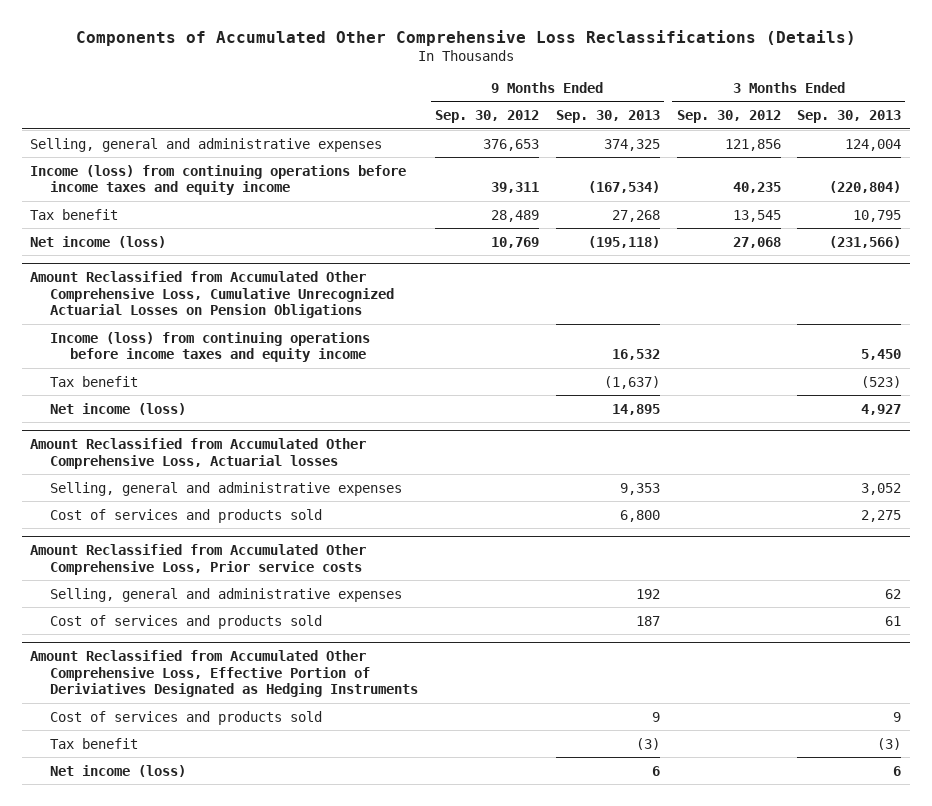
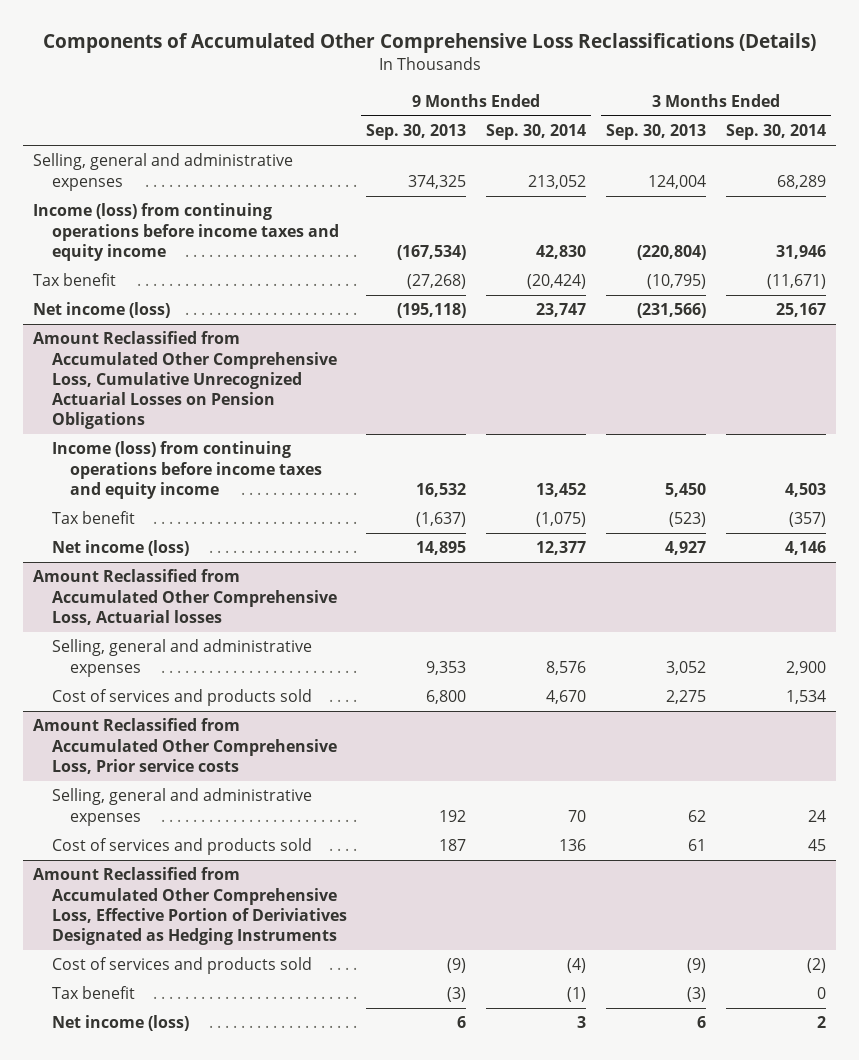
- | 9 Months Ended Sep. 30, 2012 | 9 Months Ended Sep. 30, 2013 | 3 Months Ended Sep. 30, 2012 | 3 Months Ended Sep. 30, 2013
+ | 9 Months Ended Sep. 30, 2013 | 9 Months Ended Sep. 30, 2014 | 3 Months Ended Sep. 30, 2013 | 3 Months Ended Sep. 30, 2014
- Tax benefit | 28,489 | 27,268 | 13,545 | 10,795
+ Tax benefit | (27,268) | (20,424) | (10,795) | (11,671)
@ Amount Reclassified from Accumulated Other Comprehensive Loss, Effective Portion of Deriviatives Designated as Hedging Instruments
- Cost of services and products sold | | 9 | | 9
+ Cost of services and products sold | (9) | (4) | (9) | (2)

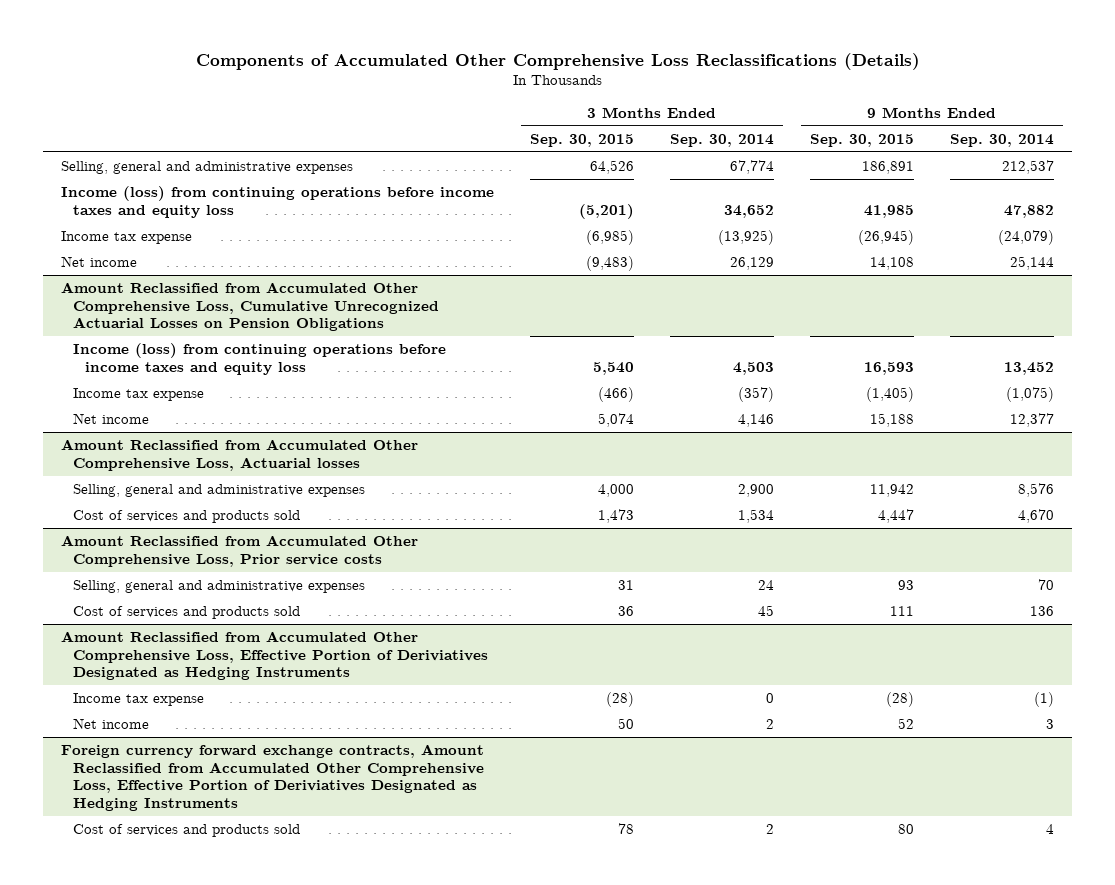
- | 9 Months Ended Sep. 30, 2013 | 9 Months Ended Sep. 30, 2014 | 3 Months Ended Sep. 30, 2013 | 3 Months Ended Sep. 30, 2014
+ | 3 Months Ended Sep. 30, 2015 | 3 Months Ended Sep. 30, 2014 | 9 Months Ended Sep. 30, 2015 | 9 Months Ended Sep. 30, 2014
- Selling, general and administrative expenses | 374,325 | 213,052 | 124,004 | 68,289
- Income (loss) from continuing operations before income taxes and equity income | (167,534) | 42,830 | (220,804) | 31,946
- Tax benefit | (27,268) | (20,424) | (10,795) | (11,671)
- Net income (loss) | (195,118) | 23,747 | (231,566) | 25,167
+ Selling, general and administrative expenses | 64,526 | 67,774 | 186,891 | 212,537
+ Income (loss) from continuing operations before income taxes and equity loss | (5,201) | 34,652 | 41,985 | 47,882
+ Income tax expense | (6,985) | (13,925) | (26,945) | (24,079)
+ Net income | (9,483) | 26,129 | 14,108 | 25,144
@ Amount Reclassified from Accumulated Other Comprehensive Loss, Cumulative Unrecognized Actuarial Losses on Pension Obligations
- Income (loss) from continuing operations before income taxes and equity income | 16,532 | 13,452 | 5,450 | 4,503
- Tax benefit | (1,637) | (1,075) | (523) | (357)
- Net income (loss) | 14,895 | 12,377 | 4,927 | 4,146
+ Income (loss) from continuing operations before income taxes and equity loss | 5,540 | 4,503 | 16,593 | 13,452
+ Income tax expense | (466) | (357) | (1,405) | (1,075)
+ Net income | 5,074 | 4,146 | 15,188 | 12,377
@ Amount Reclassified from Accumulated Other Comprehensive Loss, Effective Portion of Deriviatives Designated as Hedging Instruments
- Cost of services and products sold | (9) | (4) | (9) | (2)
- Tax benefit | (3) | (1) | (3) | 0
- Net income (loss) | 6 | 3 | 6 | 2
+ Income tax expense | (28) | 0 | (28) | (1)
+ Net income | 50 | 2 | 52 | 3
+ Foreign currency forward exchange contracts, Amount Reclassified from Accumulated Other Comprehensive Loss, Effective Portion of Deriviatives Designated as Hedging Instruments
+ Cost of services and products sold | 78 | 2 | 80 | 4

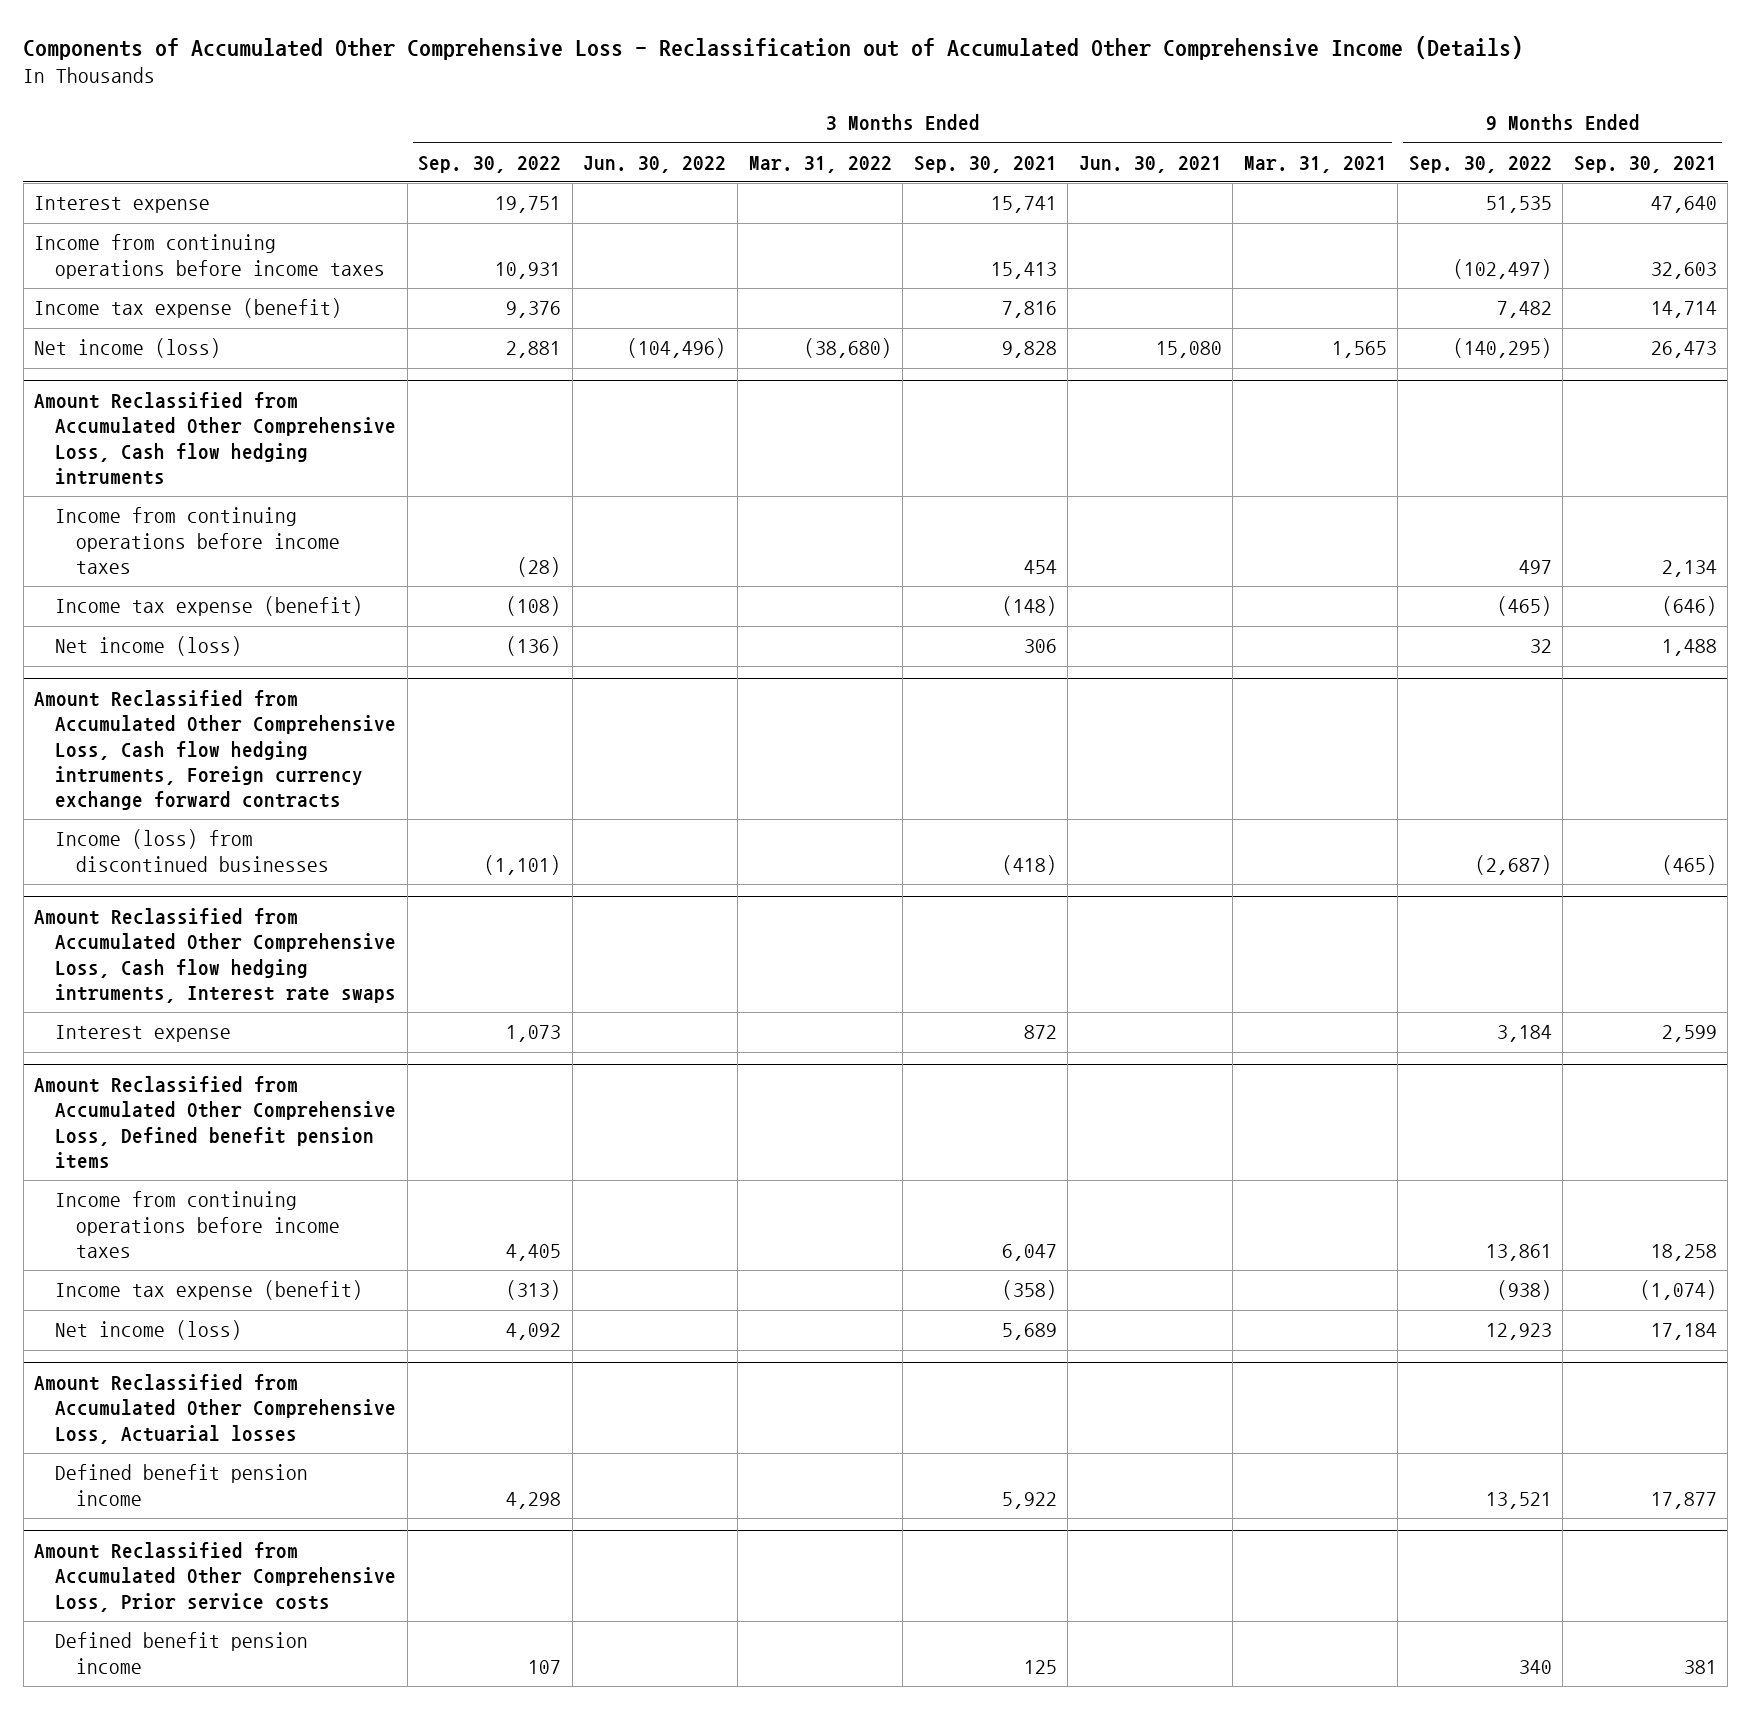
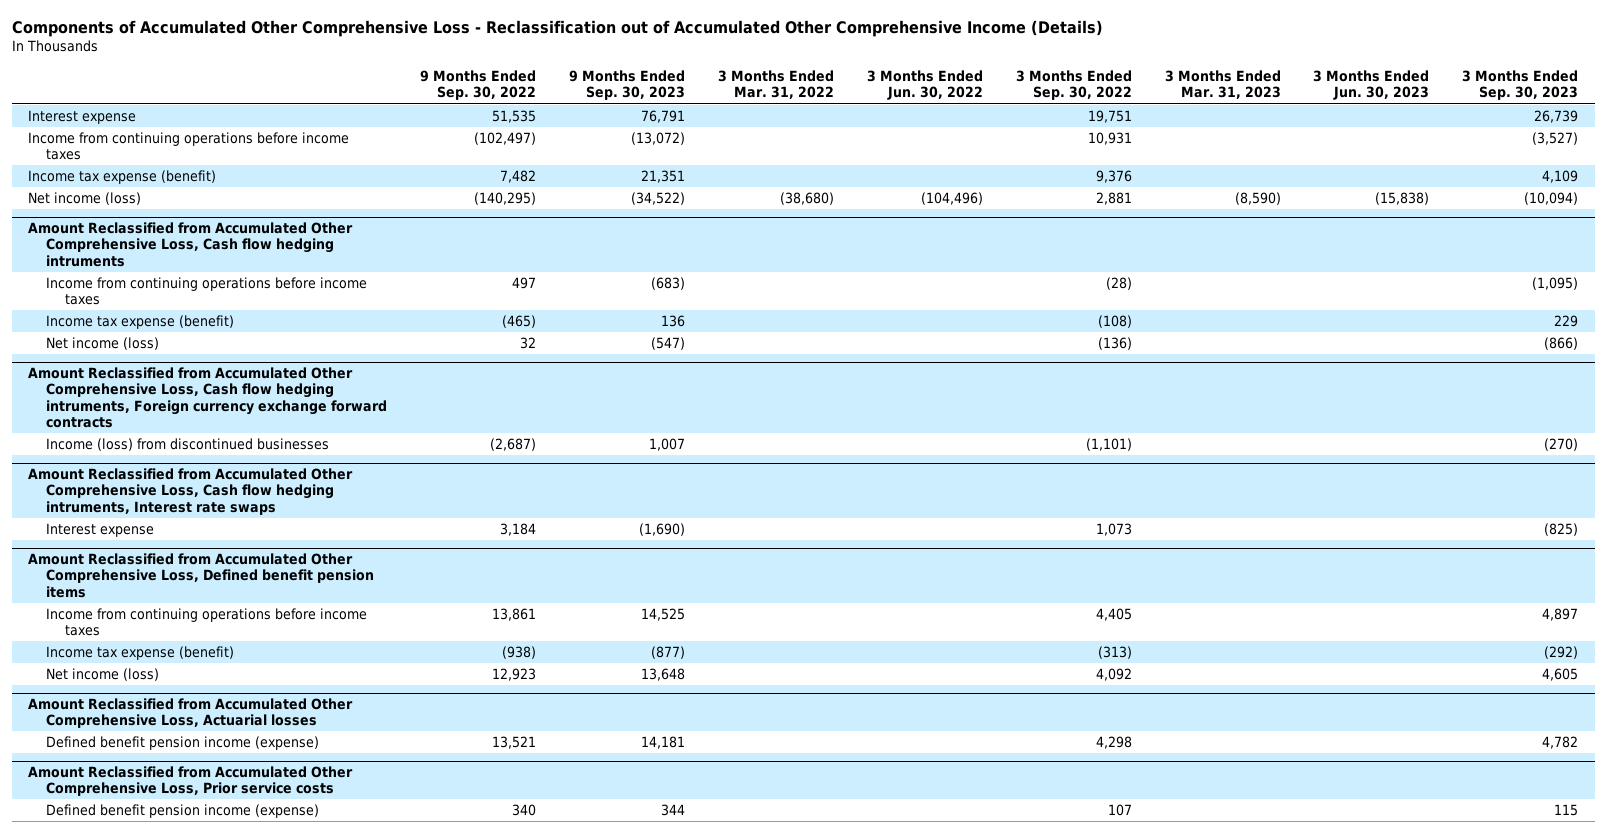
- | 3 Months Ended Sep. 30, 2022 | 3 Months Ended Jun. 30, 2022 | 3 Months Ended Mar. 31, 2022 | 3 Months Ended Sep. 30, 2021 | 3 Months Ended Jun. 30, 2021 | 3 Months Ended Mar. 31, 2021 | 9 Months Ended Sep. 30, 2022 | 9 Months Ended Sep. 30, 2021
+ | 9 Months Ended Sep. 30, 2022 | 9 Months Ended Sep. 30, 2023 | 3 Months Ended Mar. 31, 2022 | 3 Months Ended Jun. 30, 2022 | 3 Months Ended Sep. 30, 2022 | 3 Months Ended Mar. 31, 2023 | 3 Months Ended Jun. 30, 2023 | 3 Months Ended Sep. 30, 2023
@ Amount Reclassified from Accumulated Other Comprehensive Loss, Actuarial losses
- Defined benefit pension income | 4,298 | | | 5,922 | | | 13,521 | 17,877
+ Defined benefit pension income (expense) | 13,521 | 14,181 | | | 4,298 | | | 4,782
@ Amount Reclassified from Accumulated Other Comprehensive Loss, Prior service costs
- Defined benefit pension income | 107 | | | 125 | | | 340 | 381
+ Defined benefit pension income (expense) | 340 | 344 | | | 107 | | | 115

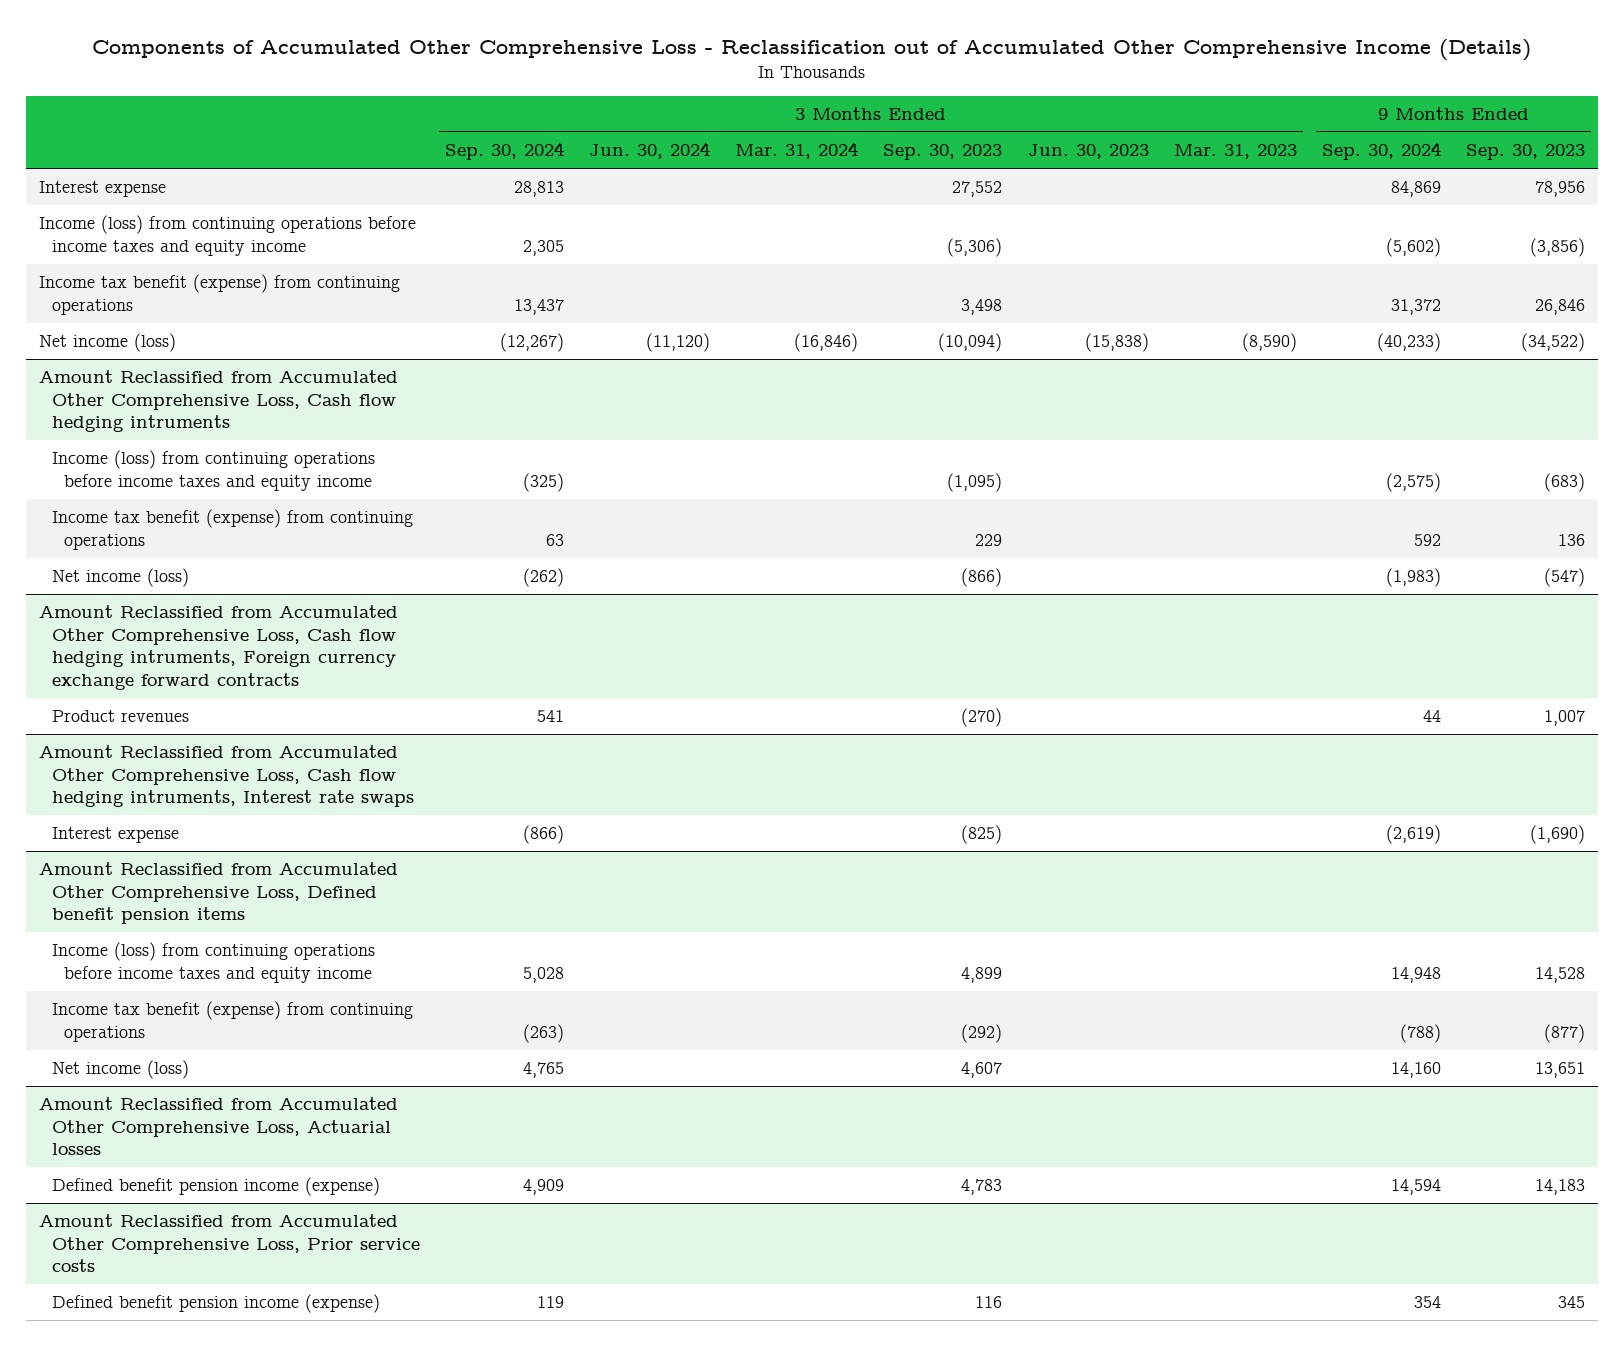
- | 9 Months Ended Sep. 30, 2022 | 9 Months Ended Sep. 30, 2023 | 3 Months Ended Mar. 31, 2022 | 3 Months Ended Jun. 30, 2022 | 3 Months Ended Sep. 30, 2022 | 3 Months Ended Mar. 31, 2023 | 3 Months Ended Jun. 30, 2023 | 3 Months Ended Sep. 30, 2023
+ | 3 Months Ended Sep. 30, 2024 | 3 Months Ended Jun. 30, 2024 | 3 Months Ended Mar. 31, 2024 | 3 Months Ended Sep. 30, 2023 | 3 Months Ended Jun. 30, 2023 | 3 Months Ended Mar. 31, 2023 | 9 Months Ended Sep. 30, 2024 | 9 Months Ended Sep. 30, 2023
- Interest expense | 51,535 | 76,791 | | | 19,751 | | | 26,739
- Income from continuing operations before income taxes | (102,497) | (13,072) | | | 10,931 | | | (3,527)
- Income tax expense (benefit) | 7,482 | 21,351 | | | 9,376 | | | 4,109
+ Interest expense | 28,813 | | | 27,552 | | | 84,869 | 78,956
+ Income (loss) from continuing operations before income taxes and equity income | 2,305 | | | (5,306) | | | (5,602) | (3,856)
+ Income tax benefit (expense) from continuing operations | 13,437 | | | 3,498 | | | 31,372 | 26,846
@ Amount Reclassified from Accumulated Other Comprehensive Loss, Cash flow hedging intruments
- Income from continuing operations before income taxes | 497 | (683) | | | (28) | | | (1,095)
- Income tax expense (benefit) | (465) | 136 | | | (108) | | | 229
+ Income (loss) from continuing operations before income taxes and equity income | (325) | | | (1,095) | | | (2,575) | (683)
+ Income tax benefit (expense) from continuing operations | 63 | | | 229 | | | 592 | 136
@ Amount Reclassified from Accumulated Other Comprehensive Loss, Cash flow hedging intruments, Foreign currency exchange forward contracts
- Income (loss) from discontinued businesses | (2,687) | 1,007 | | | (1,101) | | | (270)
+ Product revenues | 541 | | | (270) | | | 44 | 1,007
@ Amount Reclassified from Accumulated Other Comprehensive Loss, Defined benefit pension items
- Income from continuing operations before income taxes | 13,861 | 14,525 | | | 4,405 | | | 4,897
- Income tax expense (benefit) | (938) | (877) | | | (313) | | | (292)
- Net income (loss) | 12,923 | 13,648 | | | 4,092 | | | 4,605
+ Income (loss) from continuing operations before income taxes and equity income | 5,028 | | | 4,899 | | | 14,948 | 14,528
+ Income tax benefit (expense) from continuing operations | (263) | | | (292) | | | (788) | (877)
+ Net income (loss) | 4,765 | | | 4,607 | | | 14,160 | 13,651
@ Amount Reclassified from Accumulated Other Comprehensive Loss, Actuarial losses
- Defined benefit pension income (expense) | 13,521 | 14,181 | | | 4,298 | | | 4,782
+ Defined benefit pension income (expense) | 4,909 | | | 4,783 | | | 14,594 | 14,183
@ Amount Reclassified from Accumulated Other Comprehensive Loss, Prior service costs
- Defined benefit pension income (expense) | 340 | 344 | | | 107 | | | 115
+ Defined benefit pension income (expense) | 119 | | | 116 | | | 354 | 345

